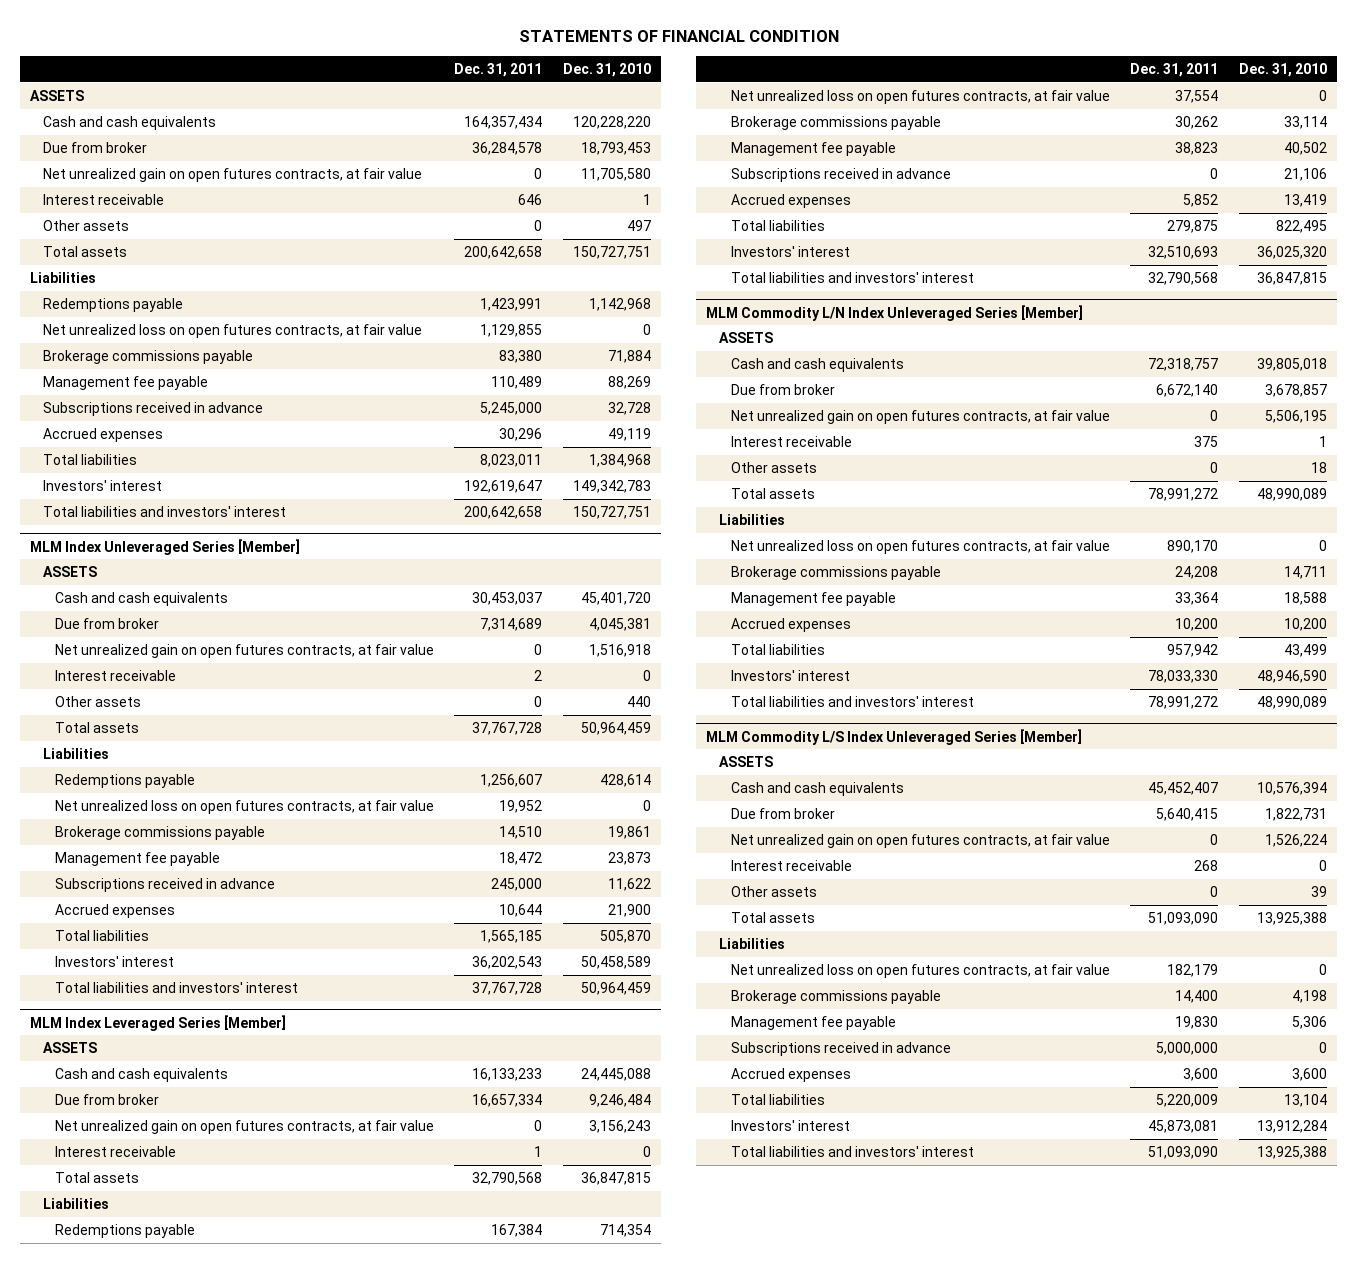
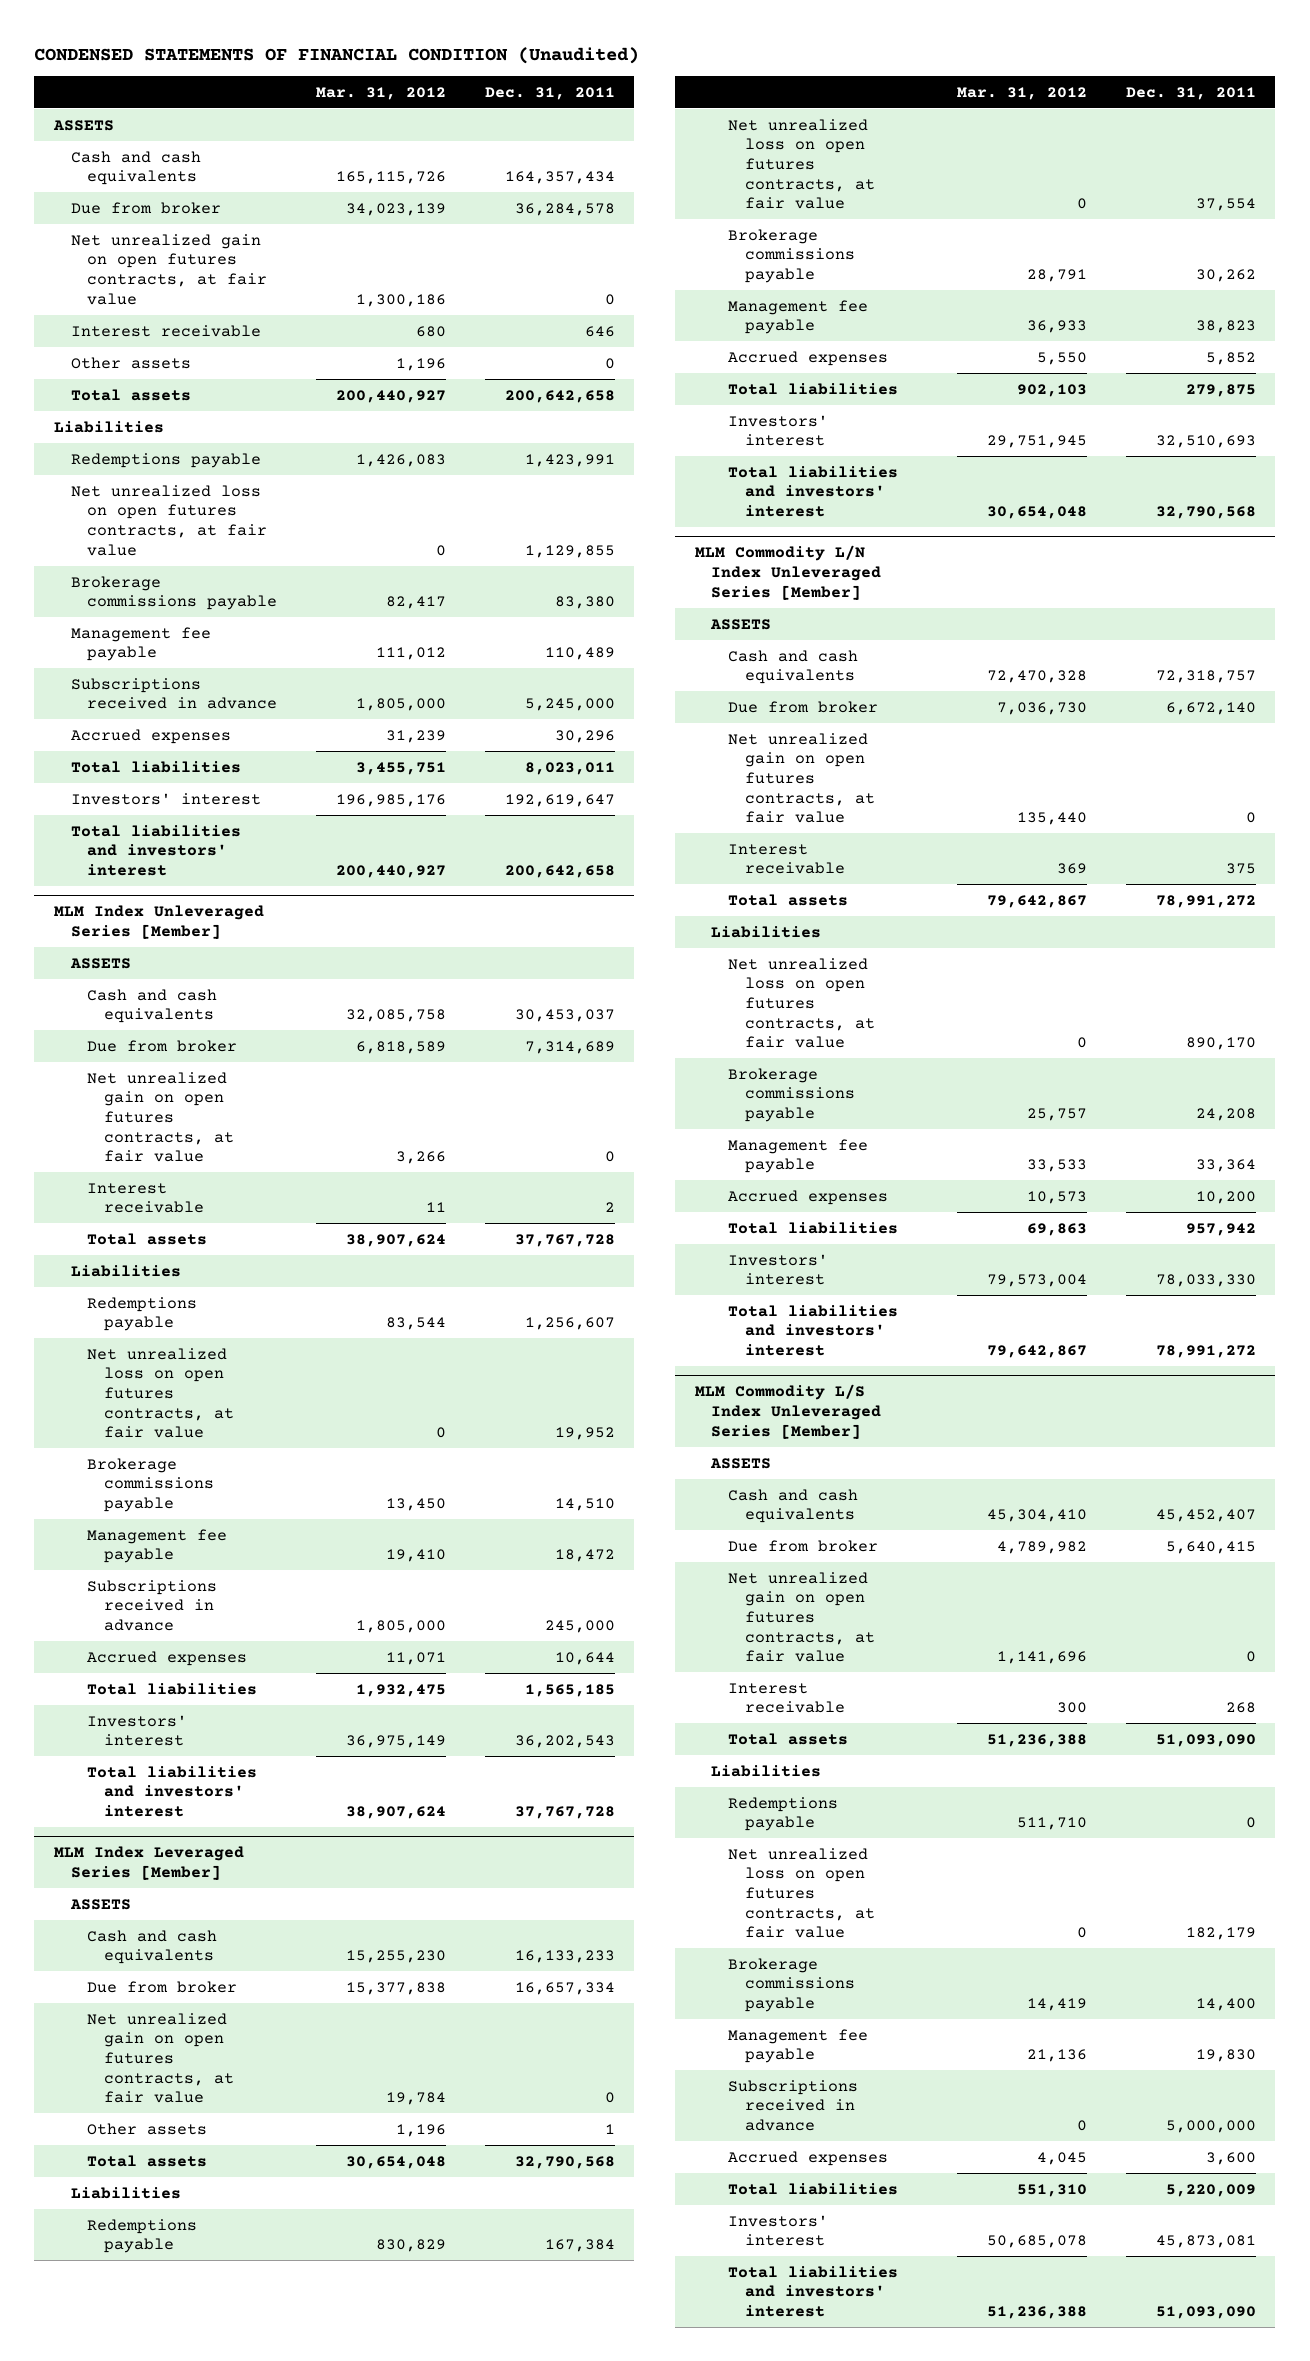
- STATEMENTS OF FINANCIAL CONDITION
+ CONDENSED STATEMENTS OF FINANCIAL CONDITION (Unaudited)
- | Dec. 31, 2011 | Dec. 31, 2010
+ | Mar. 31, 2012 | Dec. 31, 2011
@ MLM Index Unleveraged Series [Member]
- Other assets | 0 | 440
@ MLM Index Leveraged Series [Member]
- Interest receivable | 1 | 0
+ Other assets | 1,196 | 1
- Subscriptions received in advance | 0 | 21,106
@ MLM Commodity L/N Index Unleveraged Series [Member]
- Other assets | 0 | 18
@ MLM Commodity L/S Index Unleveraged Series [Member]
- Other assets | 0 | 39
+ Redemptions payable | 511,710 | 0

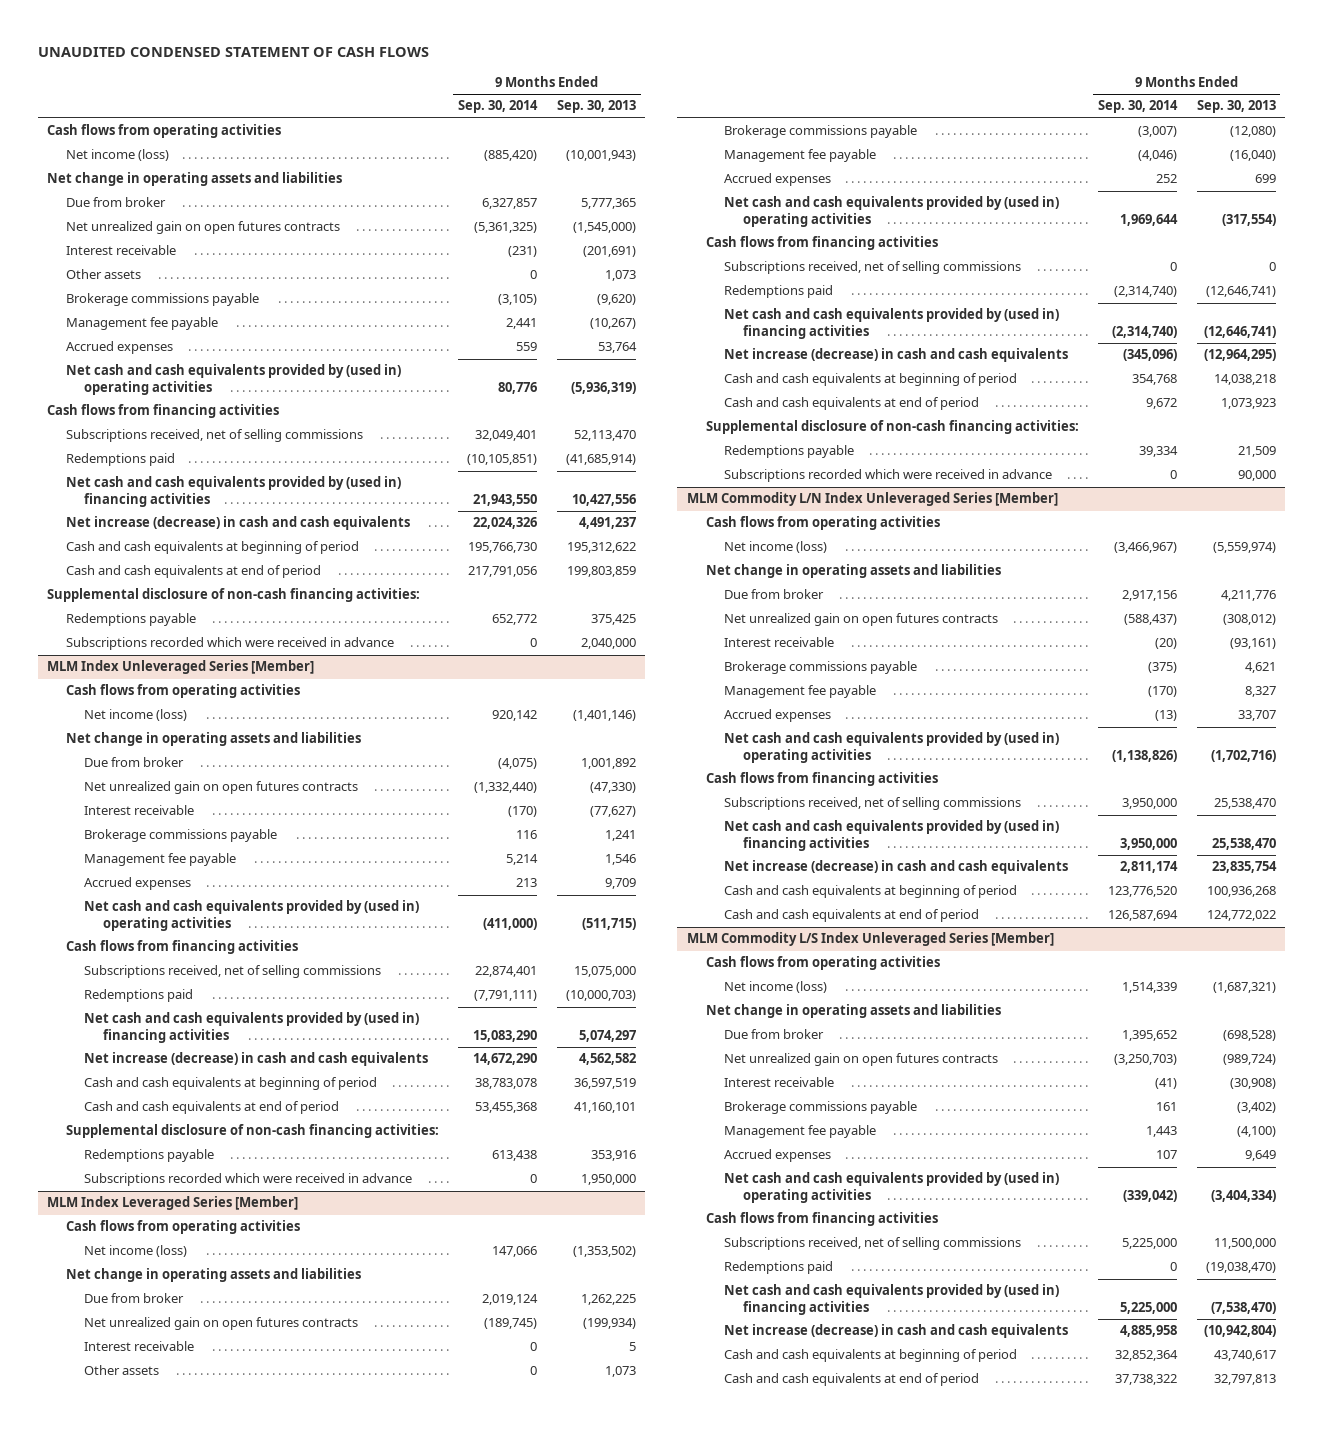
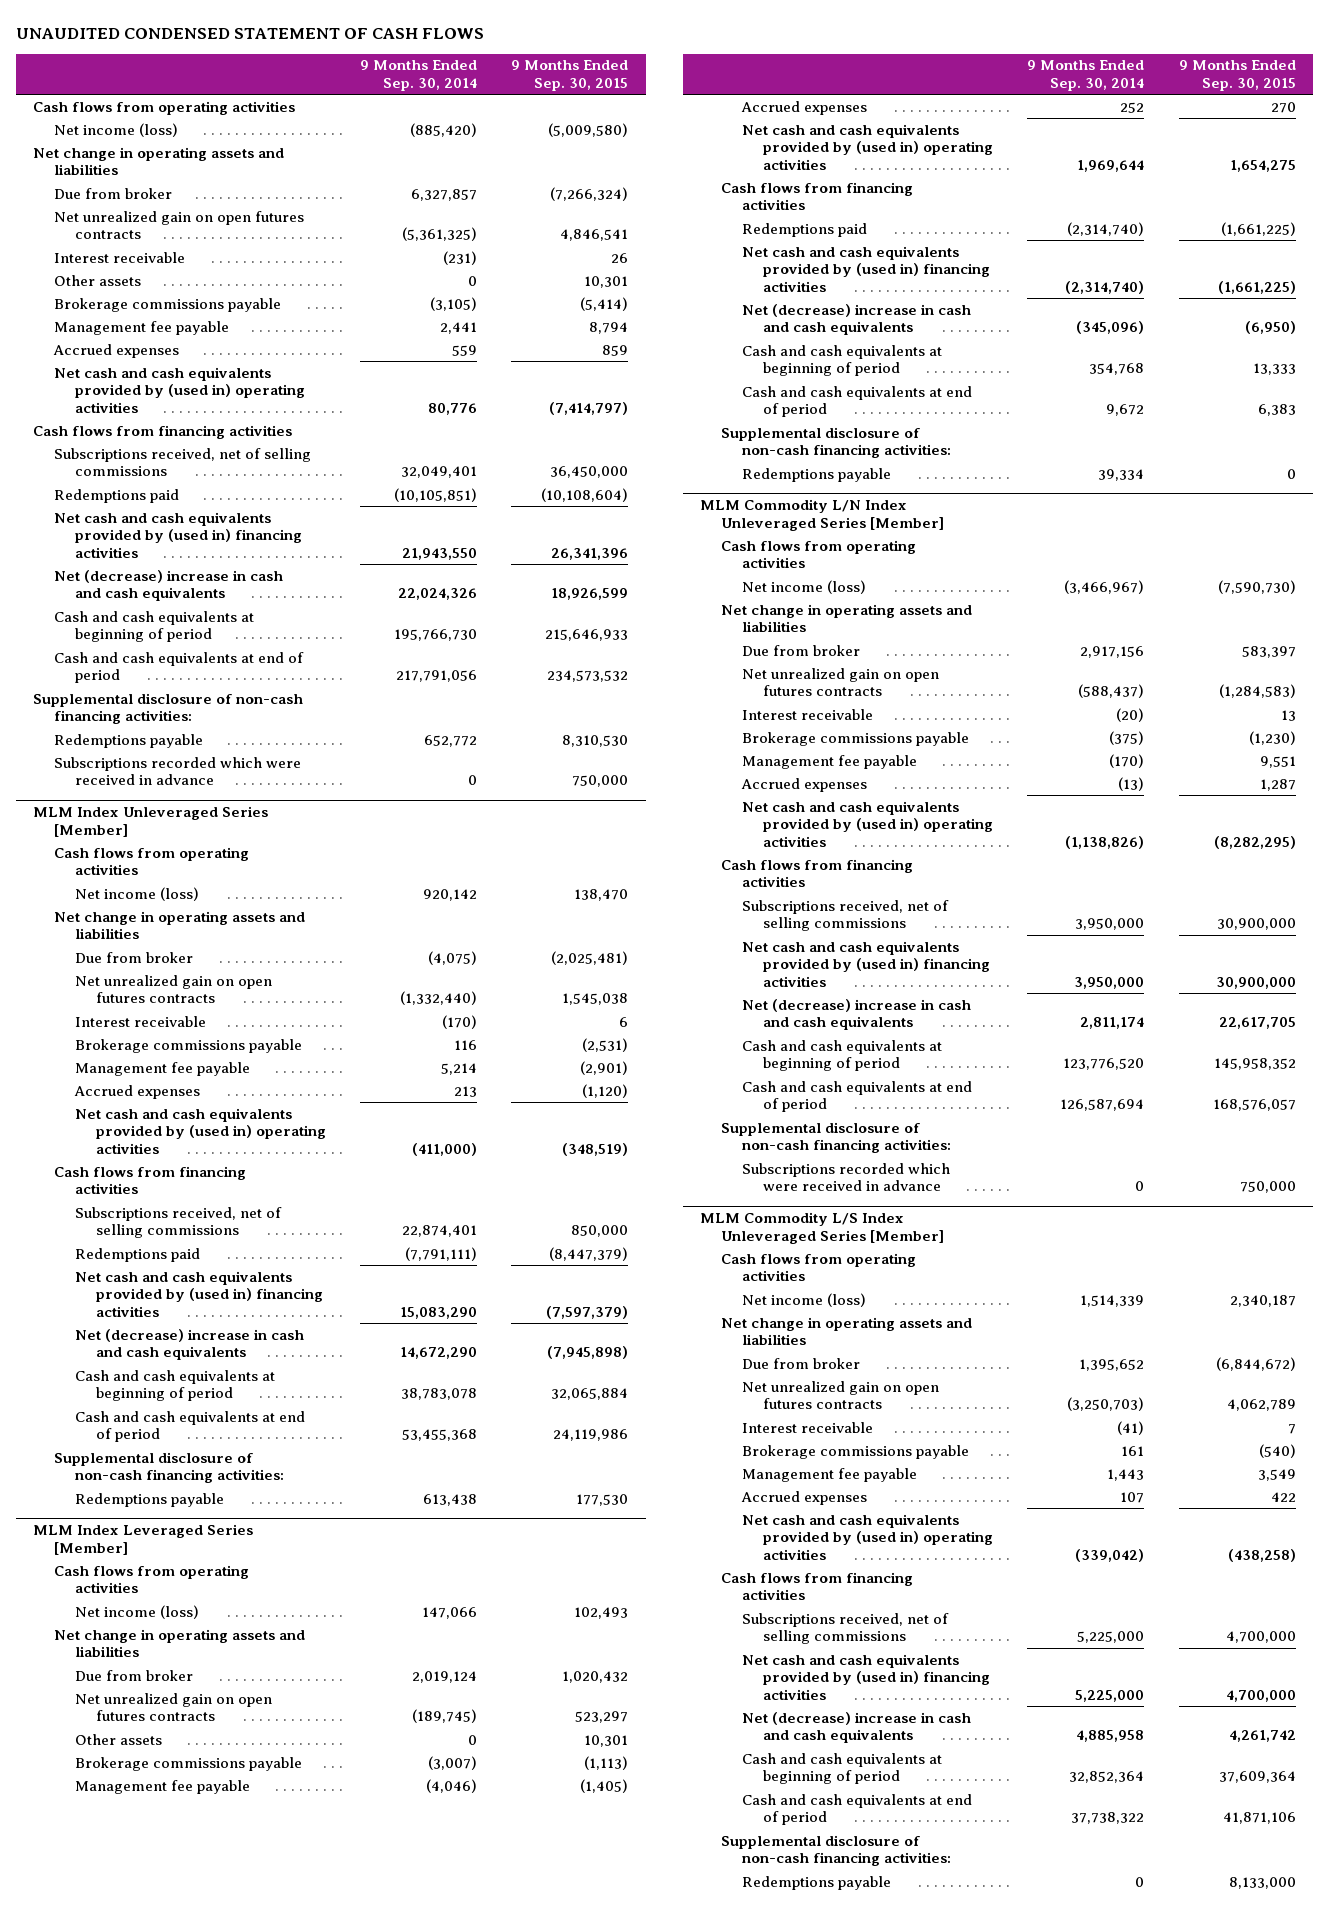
- | 9 Months Ended Sep. 30, 2014 | 9 Months Ended Sep. 30, 2013
+ | 9 Months Ended Sep. 30, 2014 | 9 Months Ended Sep. 30, 2015
- Net increase (decrease) in cash and cash equivalents | 22,024,326 | 4,491,237
+ Net (decrease) increase in cash and cash equivalents | 22,024,326 | 18,926,599
@ MLM Index Unleveraged Series [Member]
- Net increase (decrease) in cash and cash equivalents | 14,672,290 | 4,562,582
+ Net (decrease) increase in cash and cash equivalents | 14,672,290 | (7,945,898)
- Subscriptions recorded which were received in advance | 0 | 1,950,000
@ MLM Index Leveraged Series [Member]
- Interest receivable | 0 | 5
- Subscriptions received, net of selling commissions | 0 | 0
- Net increase (decrease) in cash and cash equivalents | (345,096) | (12,964,295)
+ Net (decrease) increase in cash and cash equivalents | (345,096) | (6,950)
- Subscriptions recorded which were received in advance | 0 | 90,000
@ MLM Commodity L/N Index Unleveraged Series [Member]
- Net increase (decrease) in cash and cash equivalents | 2,811,174 | 23,835,754
+ Net (decrease) increase in cash and cash equivalents | 2,811,174 | 22,617,705
+ Supplemental disclosure of non-cash financing activities:
+ Subscriptions recorded which were received in advance | 0 | 750,000
@ MLM Commodity L/S Index Unleveraged Series [Member]
- Redemptions paid | 0 | (19,038,470)
- Net increase (decrease) in cash and cash equivalents | 4,885,958 | (10,942,804)
+ Net (decrease) increase in cash and cash equivalents | 4,885,958 | 4,261,742
+ Supplemental disclosure of non-cash financing activities:
+ Redemptions payable | 0 | 8,133,000

